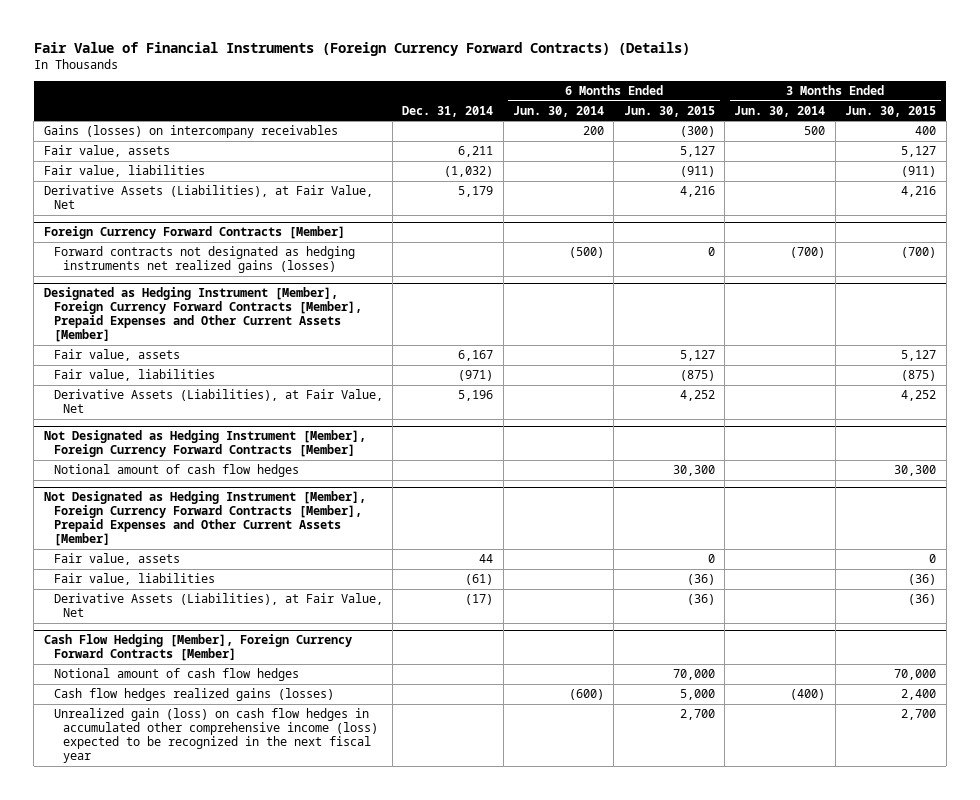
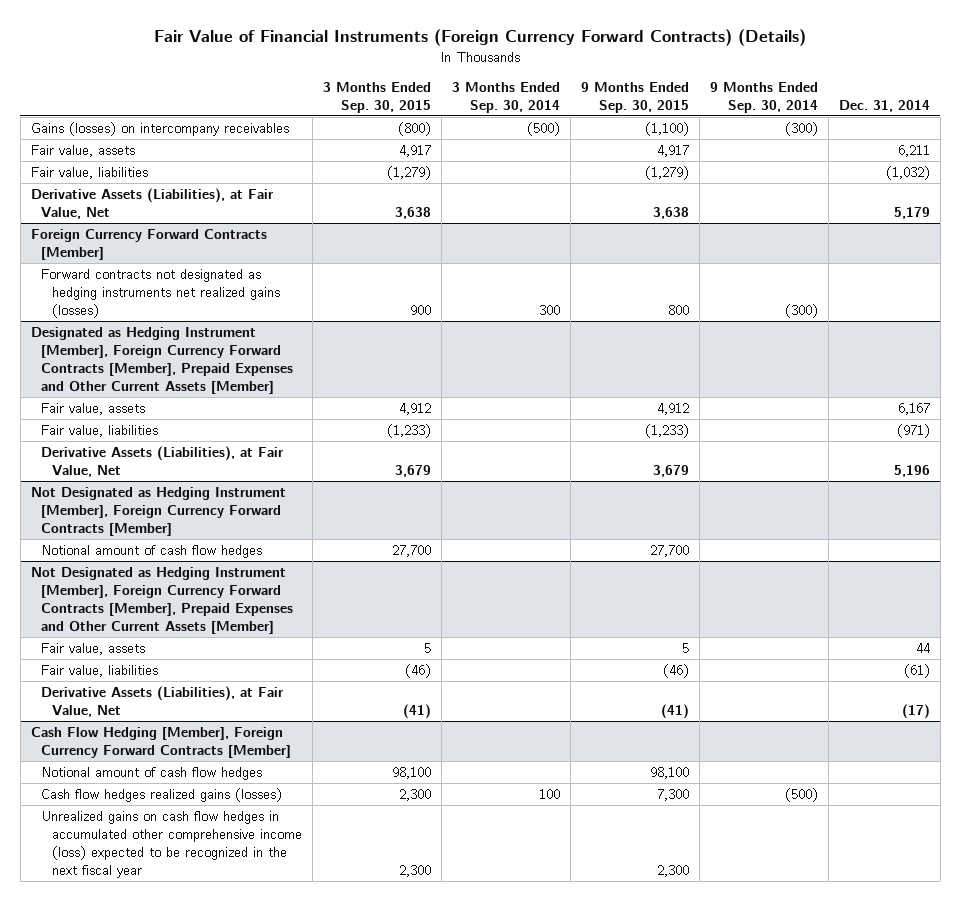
- | Dec. 31, 2014 | 6 Months Ended Jun. 30, 2014 | 6 Months Ended Jun. 30, 2015 | 3 Months Ended Jun. 30, 2014 | 3 Months Ended Jun. 30, 2015
+ | 3 Months Ended Sep. 30, 2015 | 3 Months Ended Sep. 30, 2014 | 9 Months Ended Sep. 30, 2015 | 9 Months Ended Sep. 30, 2014 | Dec. 31, 2014
@ Cash Flow Hedging [Member], Foreign Currency Forward Contracts [Member]
- Unrealized gain (loss) on cash flow hedges in accumulated other comprehensive income (loss) expected to be recognized in the next fiscal year | | | 2,700 | | 2,700
+ Unrealized gains on cash flow hedges in accumulated other comprehensive income (loss) expected to be recognized in the next fiscal year | 2,300 | | 2,300 | |

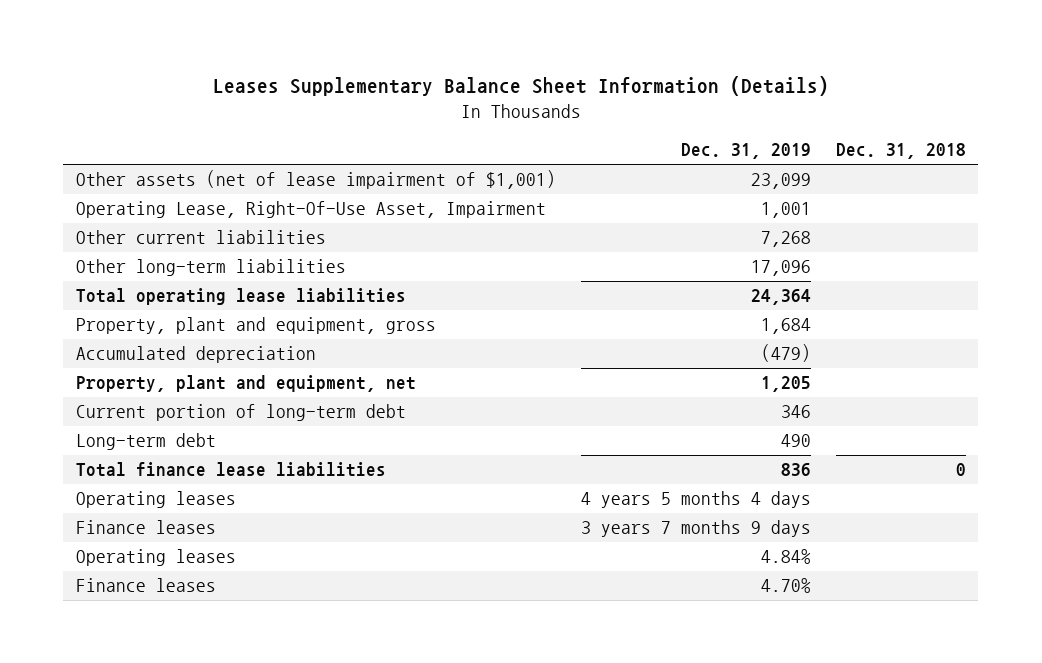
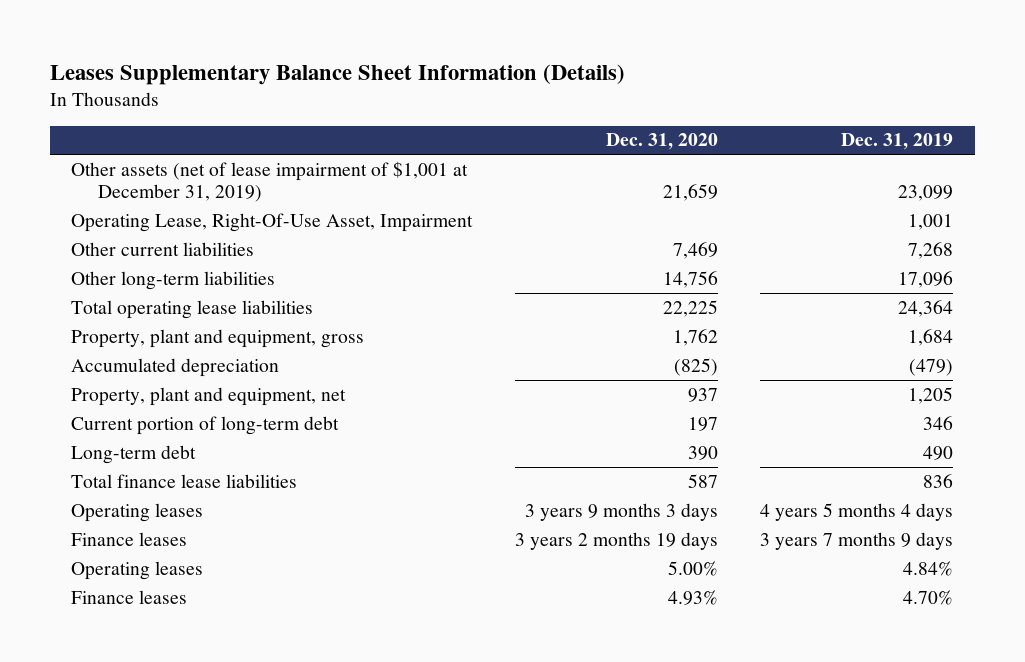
- | Dec. 31, 2019 | Dec. 31, 2018
+ | Dec. 31, 2020 | Dec. 31, 2019
- Other assets (net of lease impairment of $1,001) | 23,099 |
+ Other assets (net of lease impairment of $1,001 at December 31, 2019) | 21,659 | 23,099

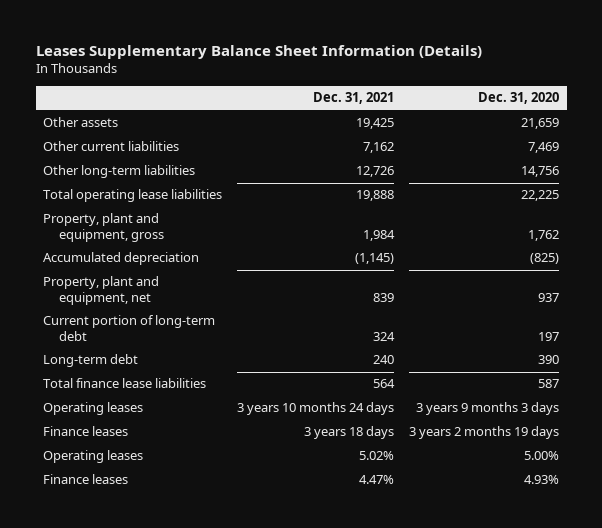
- | Dec. 31, 2020 | Dec. 31, 2019
+ | Dec. 31, 2021 | Dec. 31, 2020
- Other assets (net of lease impairment of $1,001 at December 31, 2019) | 21,659 | 23,099
- Operating Lease, Right-Of-Use Asset, Impairment | | 1,001
+ Other assets | 19,425 | 21,659

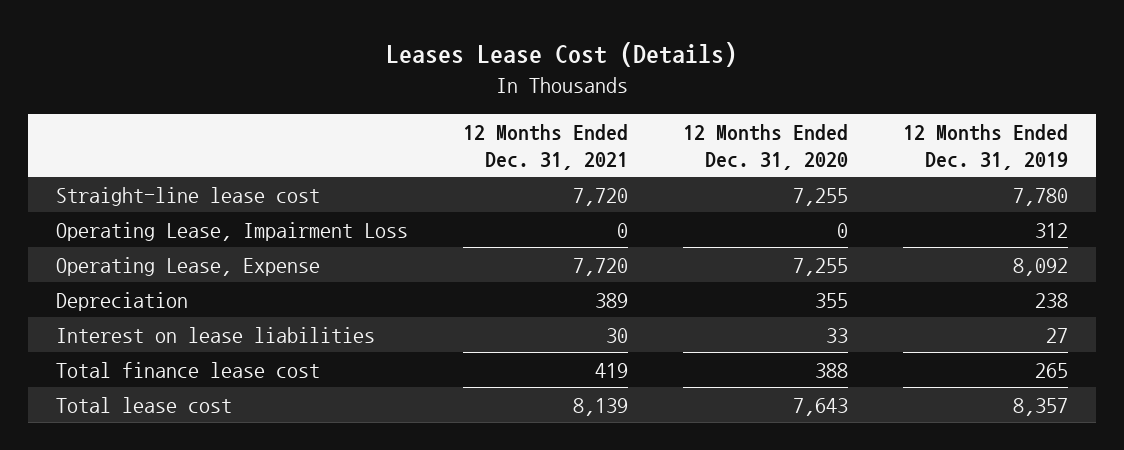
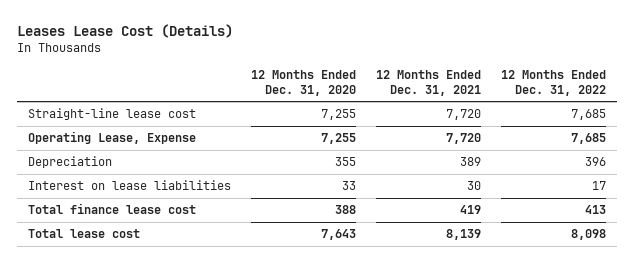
- | 12 Months Ended Dec. 31, 2021 | 12 Months Ended Dec. 31, 2020 | 12 Months Ended Dec. 31, 2019
+ | 12 Months Ended Dec. 31, 2020 | 12 Months Ended Dec. 31, 2021 | 12 Months Ended Dec. 31, 2022
- Operating Lease, Impairment Loss | 0 | 0 | 312

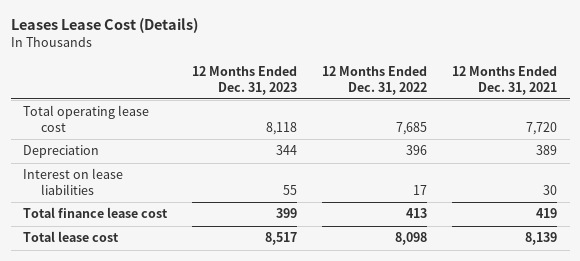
- | 12 Months Ended Dec. 31, 2020 | 12 Months Ended Dec. 31, 2021 | 12 Months Ended Dec. 31, 2022
+ | 12 Months Ended Dec. 31, 2023 | 12 Months Ended Dec. 31, 2022 | 12 Months Ended Dec. 31, 2021
- Straight-line lease cost | 7,255 | 7,720 | 7,685
- Operating Lease, Expense | 7,255 | 7,720 | 7,685
+ Total operating lease cost | 8,118 | 7,685 | 7,720

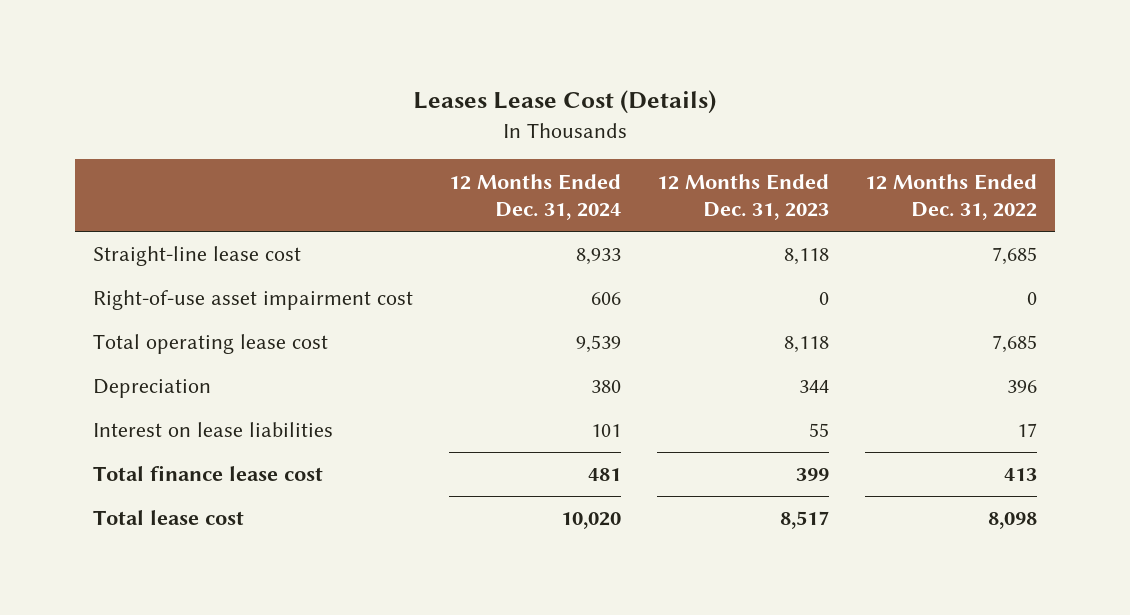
- | 12 Months Ended Dec. 31, 2023 | 12 Months Ended Dec. 31, 2022 | 12 Months Ended Dec. 31, 2021
+ | 12 Months Ended Dec. 31, 2024 | 12 Months Ended Dec. 31, 2023 | 12 Months Ended Dec. 31, 2022
+ Straight-line lease cost | 8,933 | 8,118 | 7,685
+ Right-of-use asset impairment cost | 606 | 0 | 0

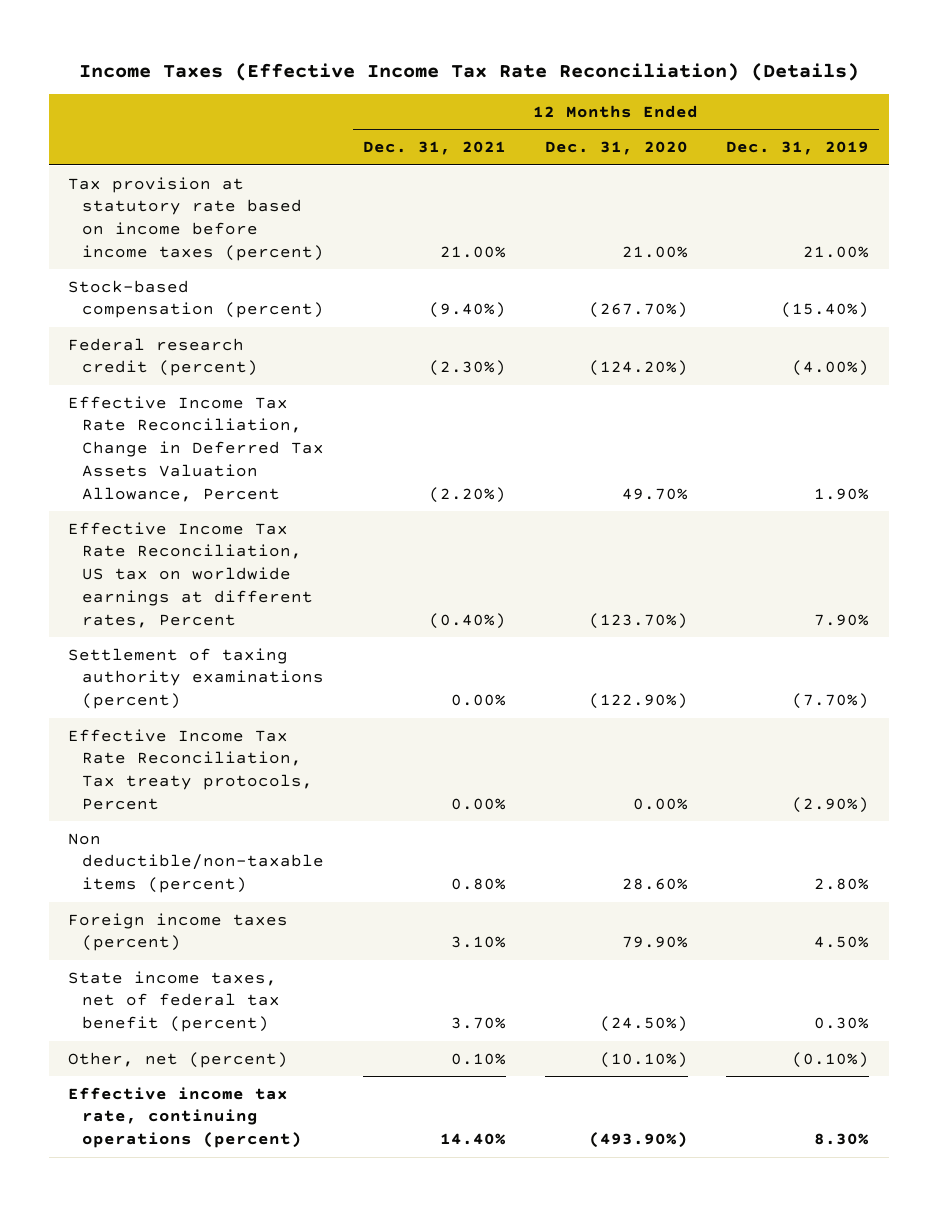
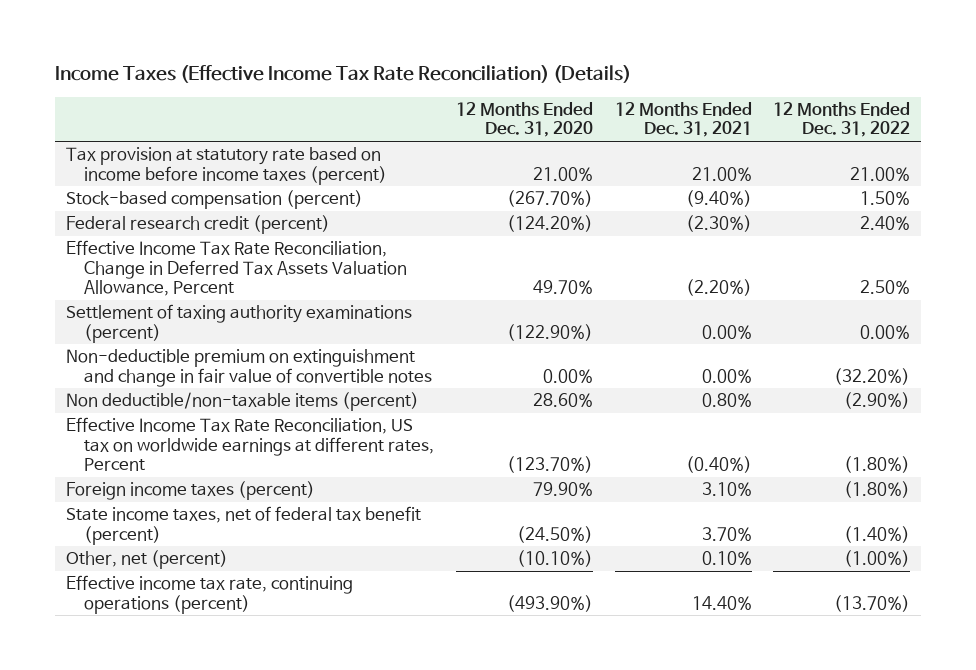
- | 12 Months Ended Dec. 31, 2021 | 12 Months Ended Dec. 31, 2020 | 12 Months Ended Dec. 31, 2019
+ | 12 Months Ended Dec. 31, 2020 | 12 Months Ended Dec. 31, 2021 | 12 Months Ended Dec. 31, 2022
- Effective Income Tax Rate Reconciliation, Tax treaty protocols, Percent | 0.00% | 0.00% | (2.90%)
+ Non-deductible premium on extinguishment and change in fair value of convertible notes | 0.00% | 0.00% | (32.20%)
moved down: Effective Income Tax Rate Reconciliation, US tax on worldwide earnings at different rates, Percent | (123.70%) | (0.40%) | (1.80%)

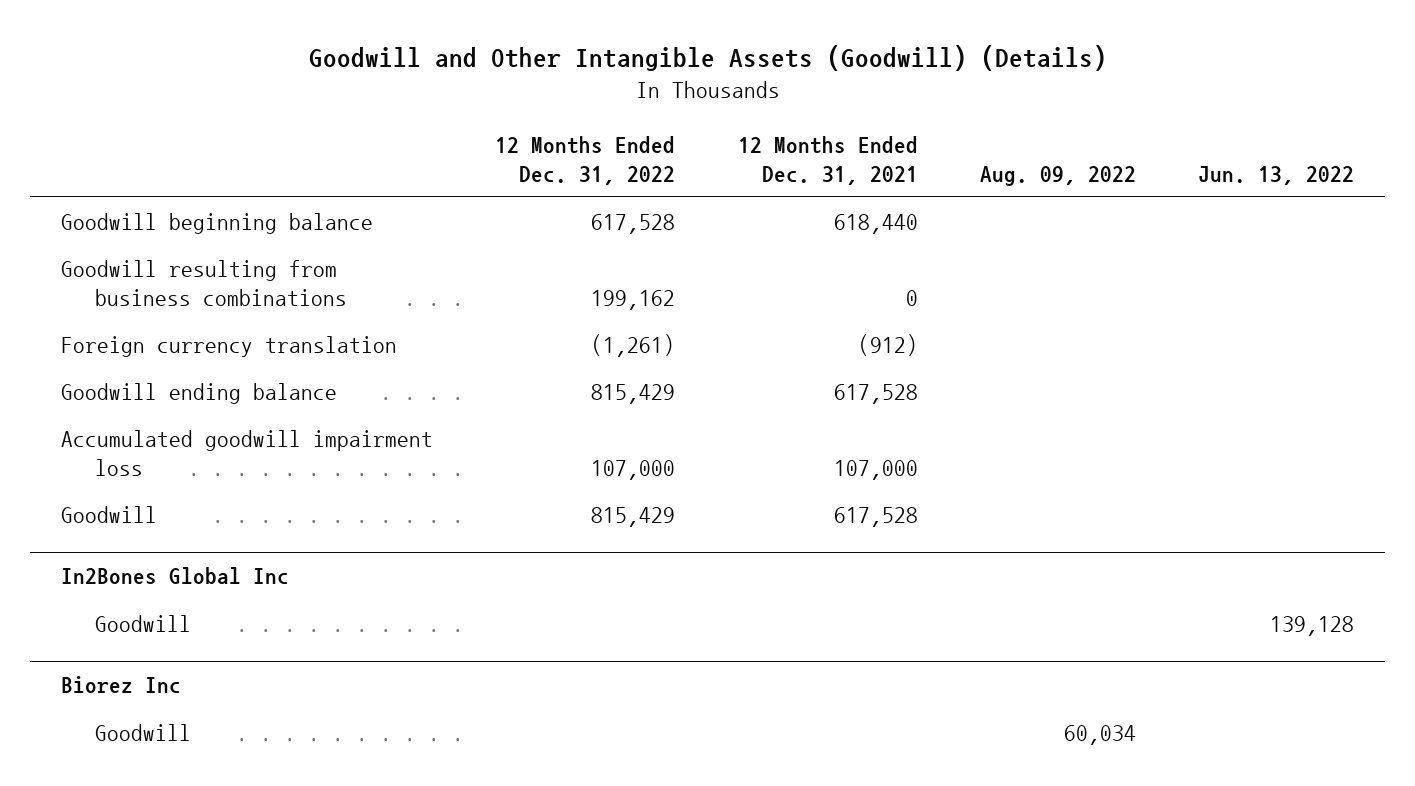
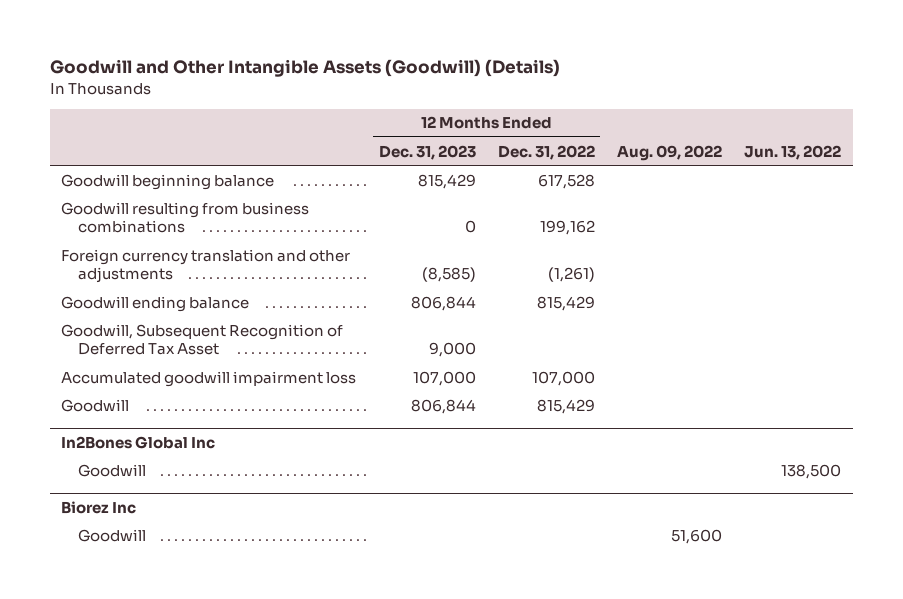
- | 12 Months Ended Dec. 31, 2022 | 12 Months Ended Dec. 31, 2021 | Aug. 09, 2022 | Jun. 13, 2022
+ | 12 Months Ended Dec. 31, 2023 | 12 Months Ended Dec. 31, 2022 | Aug. 09, 2022 | Jun. 13, 2022
- Foreign currency translation | (1,261) | (912) | |
+ Foreign currency translation and other adjustments | (8,585) | (1,261) | |
+ Goodwill, Subsequent Recognition of Deferred Tax Asset | 9,000 | | |
@ In2Bones Global Inc
- Goodwill | | | | 139,128
+ Goodwill | | | | 138,500
@ Biorez Inc
- Goodwill | | | 60,034 |
+ Goodwill | | | 51,600 |

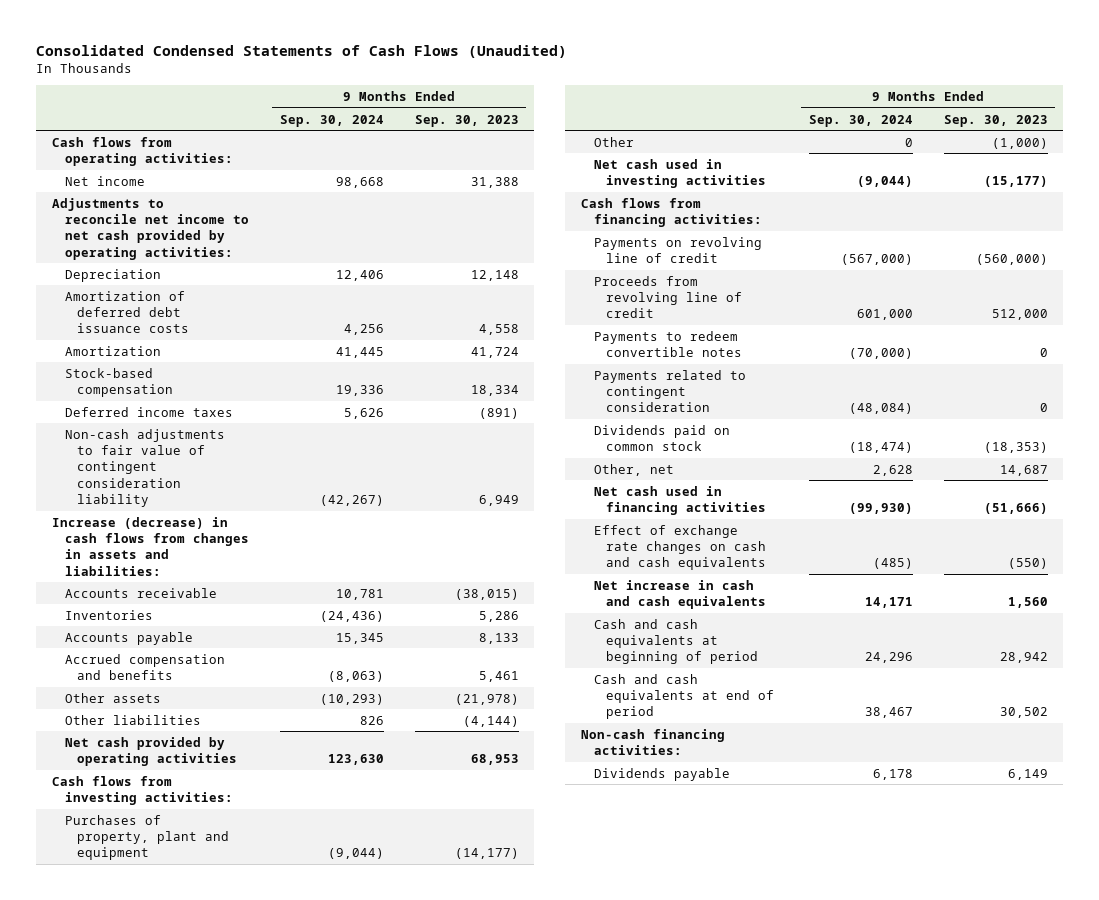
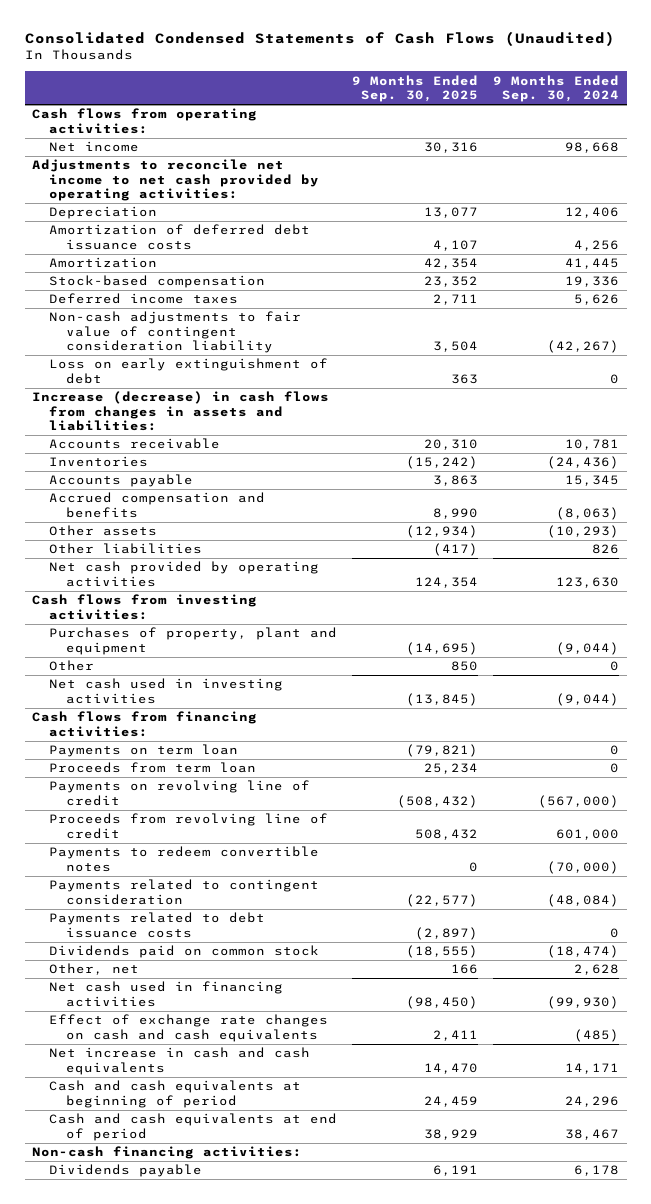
- | 9 Months Ended Sep. 30, 2024 | 9 Months Ended Sep. 30, 2023
+ | 9 Months Ended Sep. 30, 2025 | 9 Months Ended Sep. 30, 2024
+ Loss on early extinguishment of debt | 363 | 0
+ Payments on term loan | (79,821) | 0
+ Proceeds from term loan | 25,234 | 0
+ Payments related to debt issuance costs | (2,897) | 0

